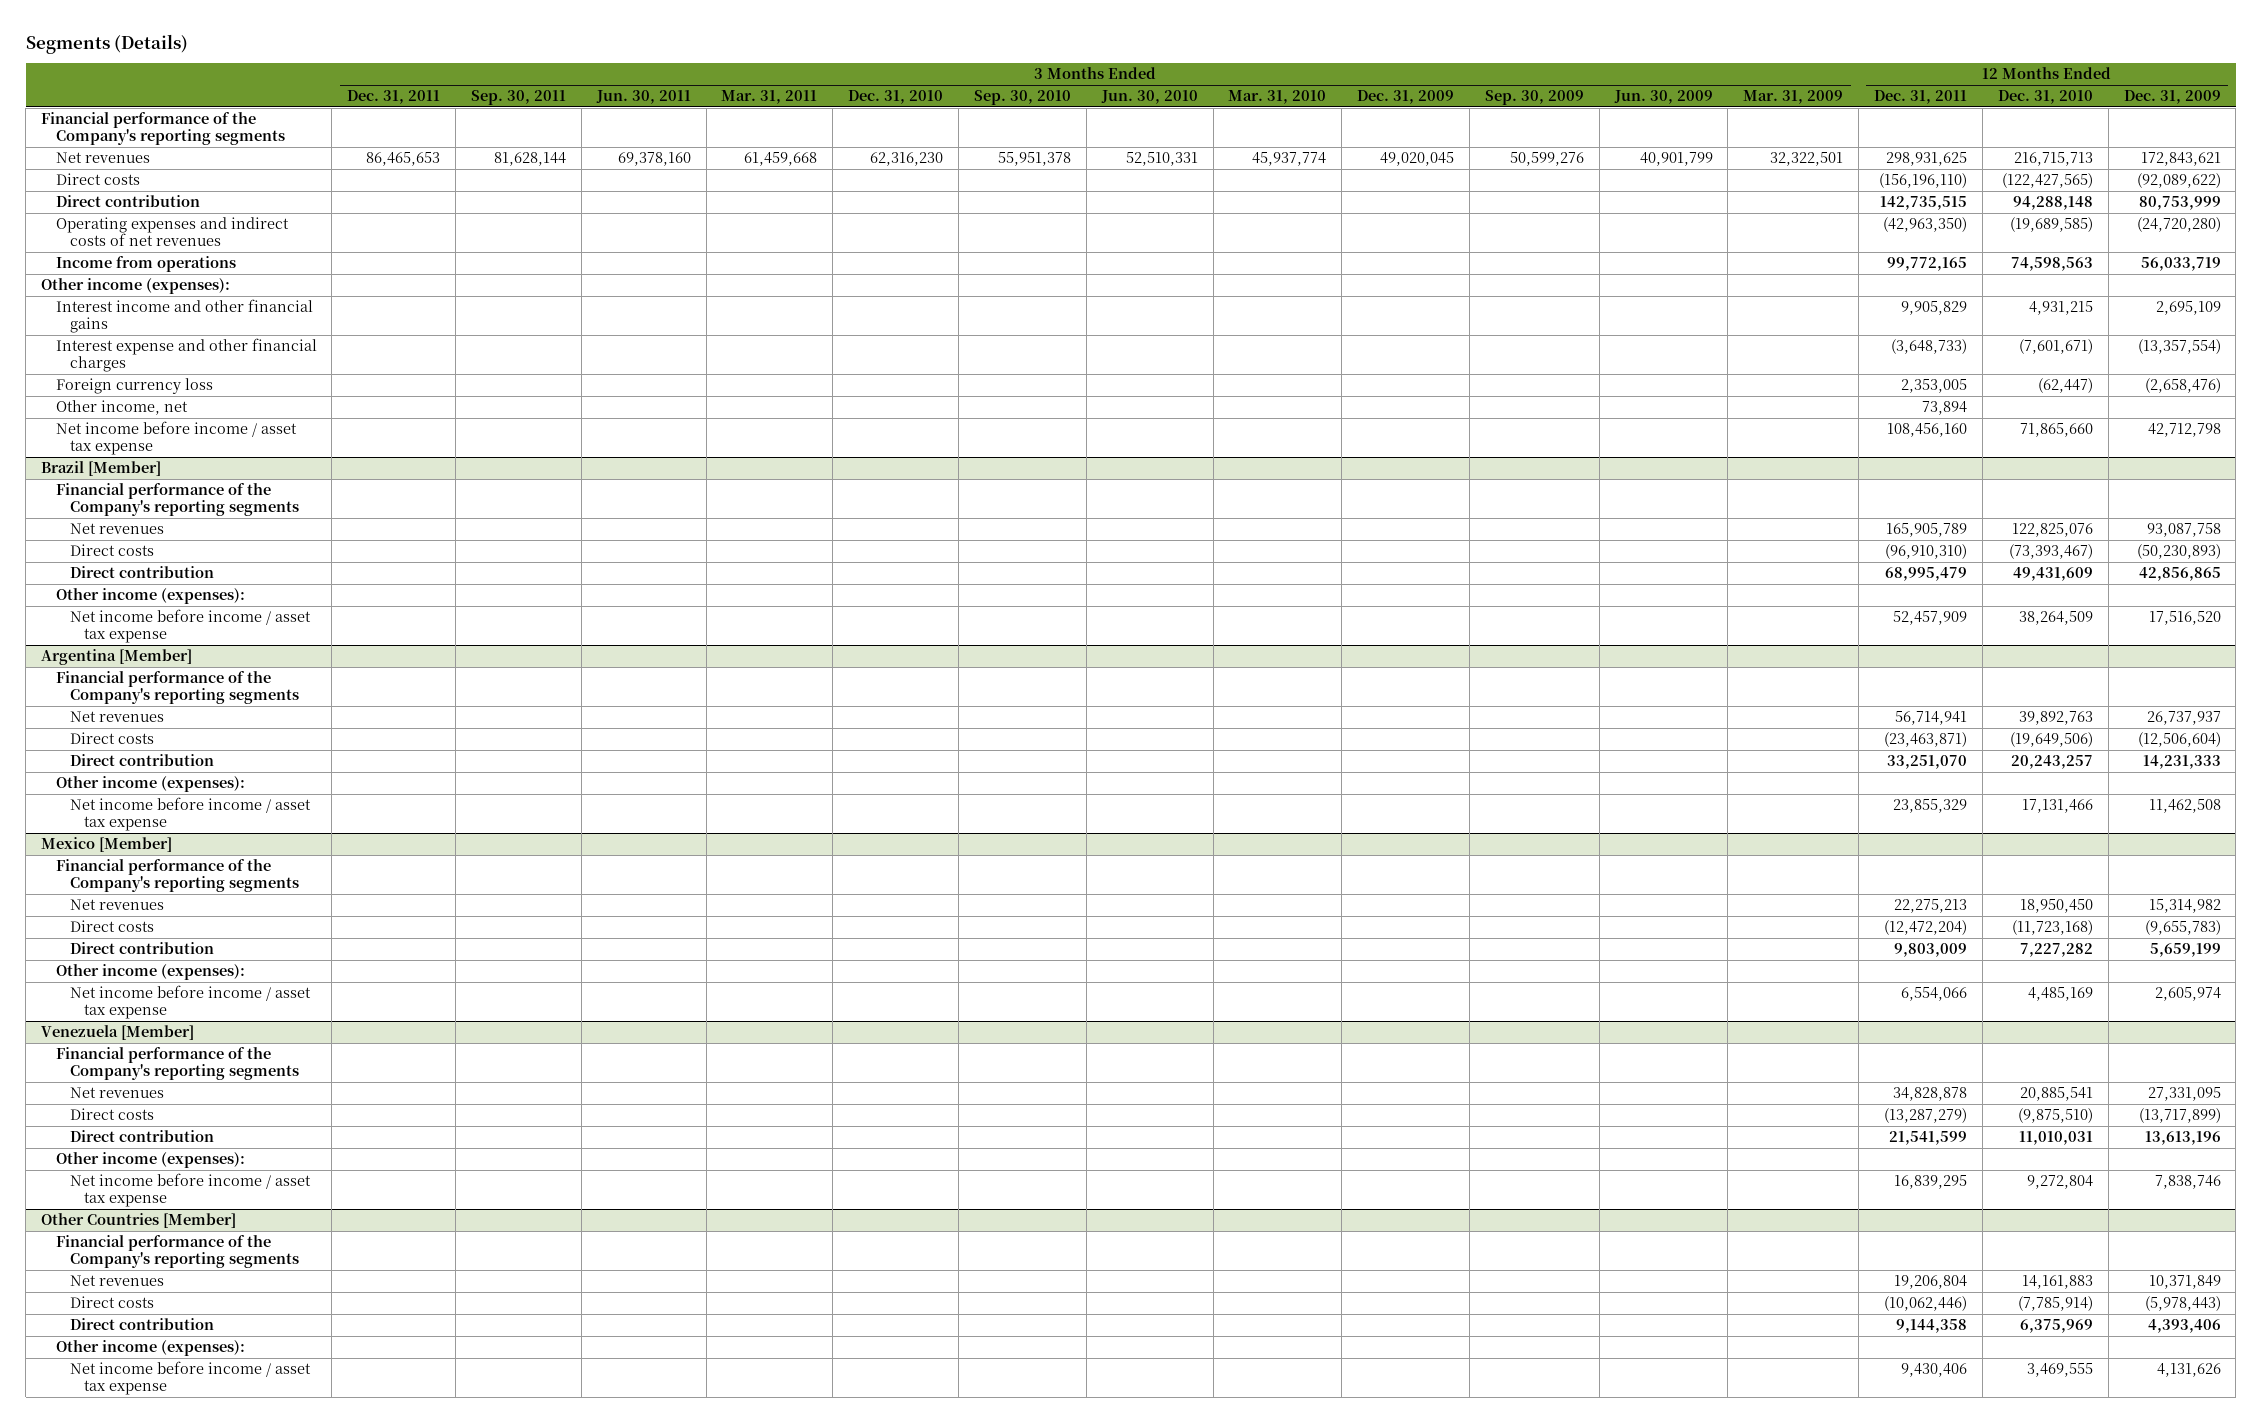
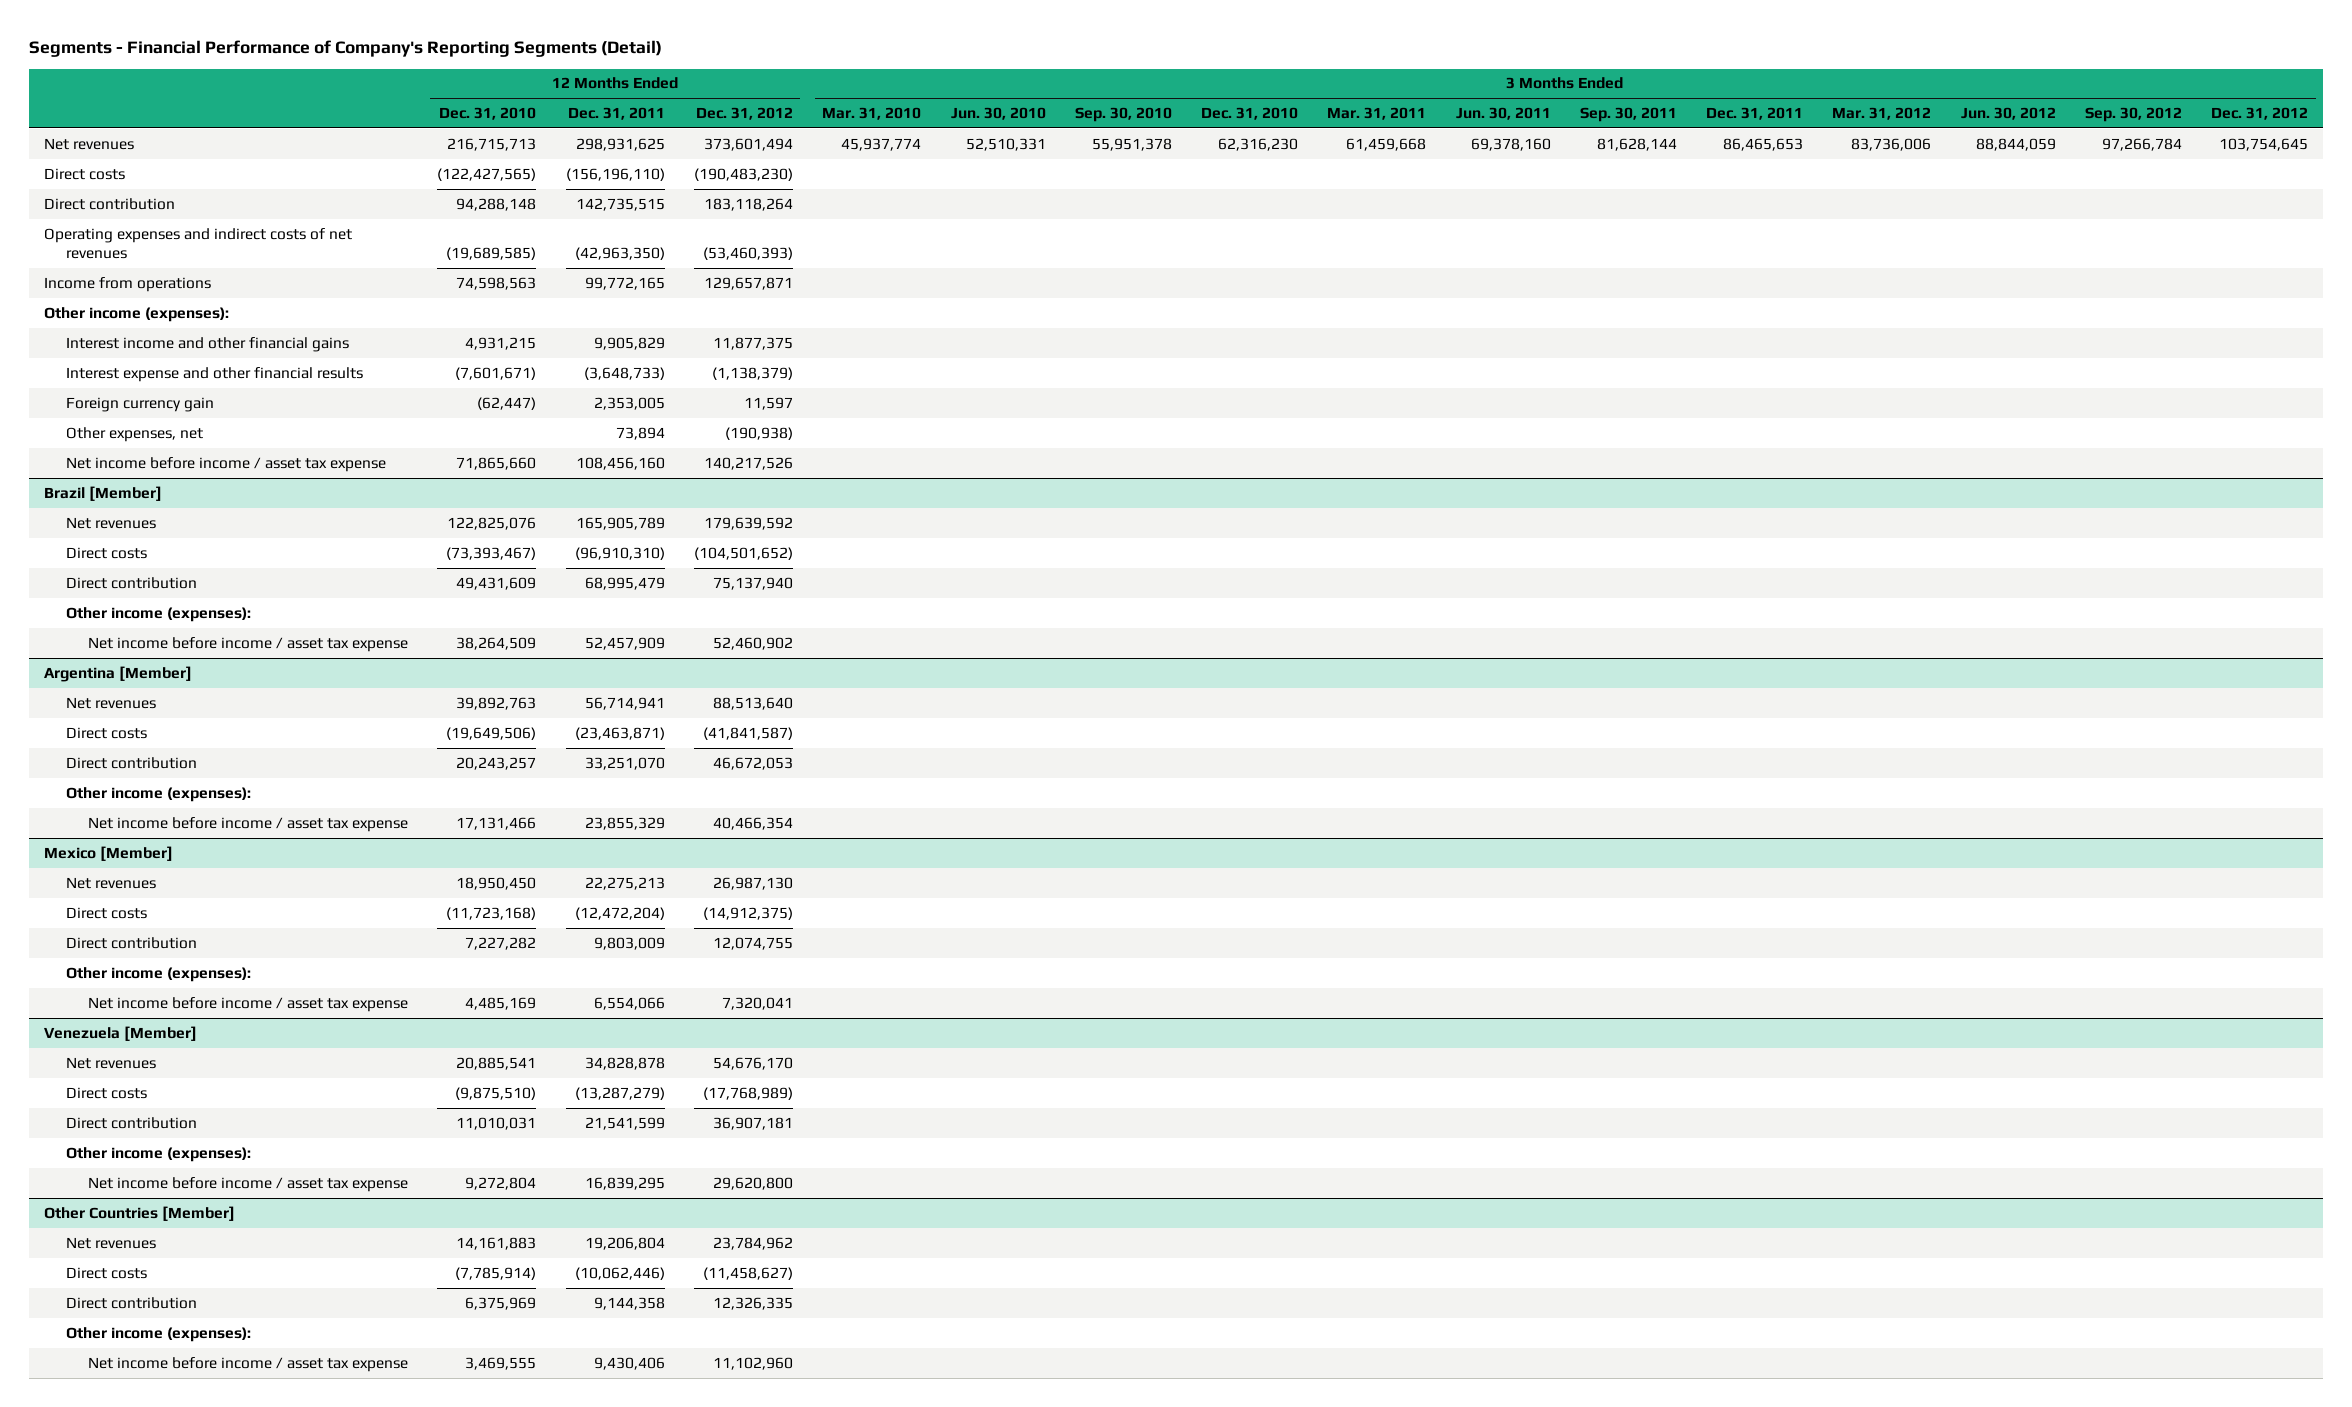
- Segments (Details)
+ Segments - Financial Performance of Company's Reporting Segments (Detail)
- | 3 Months Ended Dec. 31, 2011 | 3 Months Ended Sep. 30, 2011 | 3 Months Ended Jun. 30, 2011 | 3 Months Ended Mar. 31, 2011 | 3 Months Ended Dec. 31, 2010 | 3 Months Ended Sep. 30, 2010 | 3 Months Ended Jun. 30, 2010 | 3 Months Ended Mar. 31, 2010 | 3 Months Ended Dec. 31, 2009 | 3 Months Ended Sep. 30, 2009 | 3 Months Ended Jun. 30, 2009 | 3 Months Ended Mar. 31, 2009 | 12 Months Ended Dec. 31, 2011 | 12 Months Ended Dec. 31, 2010 | 12 Months Ended Dec. 31, 2009
+ | 12 Months Ended Dec. 31, 2010 | 12 Months Ended Dec. 31, 2011 | 12 Months Ended Dec. 31, 2012 | 3 Months Ended Mar. 31, 2010 | 3 Months Ended Jun. 30, 2010 | 3 Months Ended Sep. 30, 2010 | 3 Months Ended Dec. 31, 2010 | 3 Months Ended Mar. 31, 2011 | 3 Months Ended Jun. 30, 2011 | 3 Months Ended Sep. 30, 2011 | 3 Months Ended Dec. 31, 2011 | 3 Months Ended Mar. 31, 2012 | 3 Months Ended Jun. 30, 2012 | 3 Months Ended Sep. 30, 2012 | 3 Months Ended Dec. 31, 2012
- Financial performance of the Company's reporting segments
- Interest expense and other financial charges | | | | | | | | | | | | | (3,648,733) | (7,601,671) | (13,357,554)
- Foreign currency loss | | | | | | | | | | | | | 2,353,005 | (62,447) | (2,658,476)
- Other income, net | | | | | | | | | | | | | 73,894 | |
+ Interest expense and other financial results | (7,601,671) | (3,648,733) | (1,138,379) | | | | | | | | | | | |
+ Foreign currency gain | (62,447) | 2,353,005 | 11,597 | | | | | | | | | | | |
+ Other expenses, net | | 73,894 | (190,938) | | | | | | | | | | | |
@ Brazil [Member]
- Financial performance of the Company's reporting segments
@ Argentina [Member]
- Financial performance of the Company's reporting segments
@ Mexico [Member]
- Financial performance of the Company's reporting segments
@ Venezuela [Member]
- Financial performance of the Company's reporting segments
@ Other Countries [Member]
- Financial performance of the Company's reporting segments

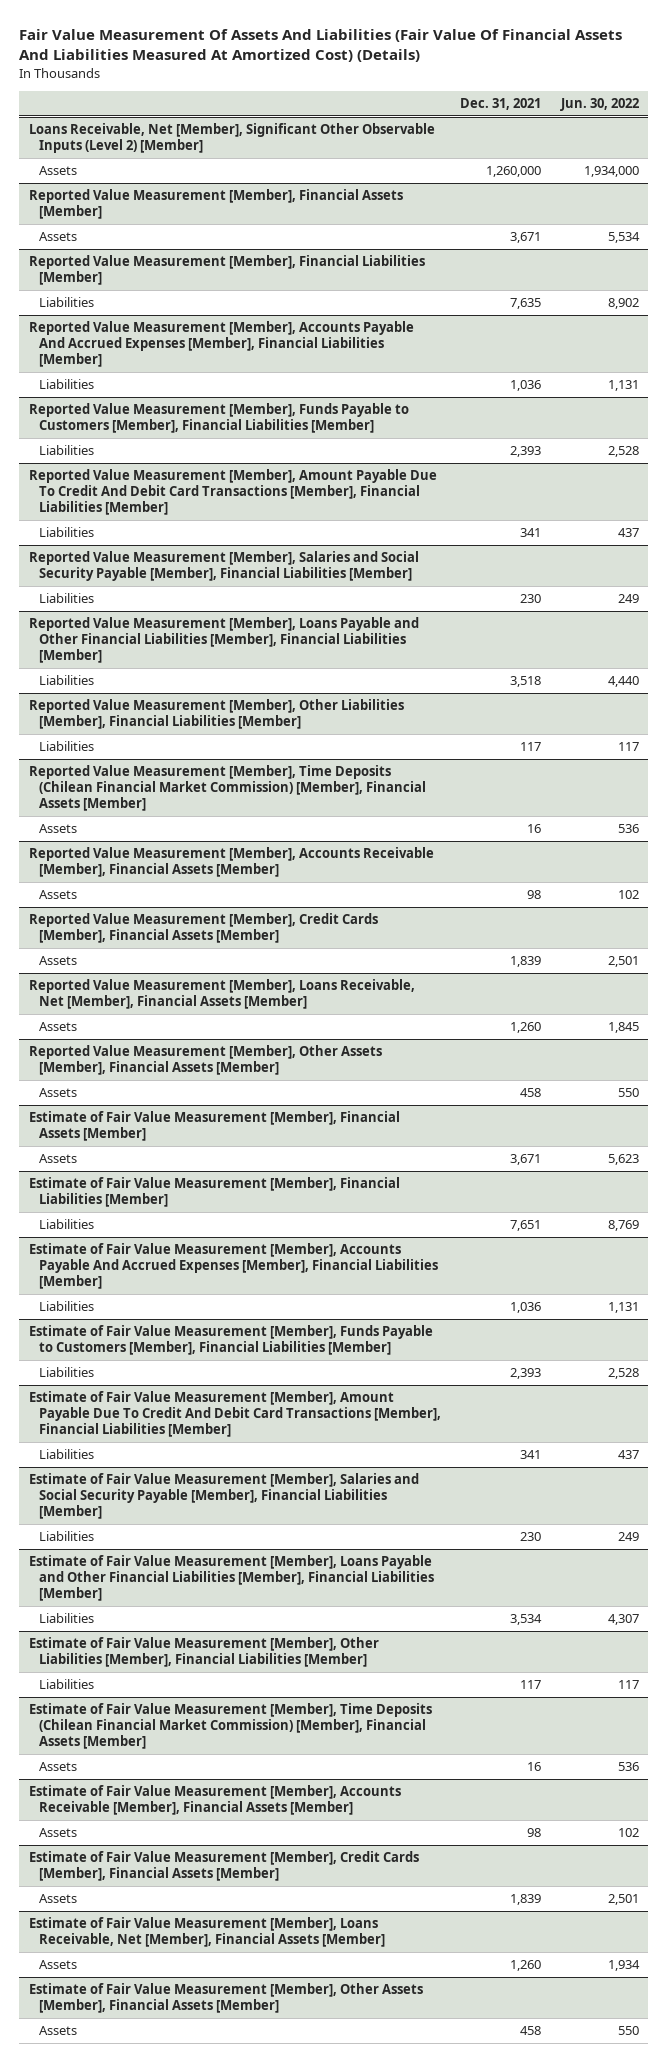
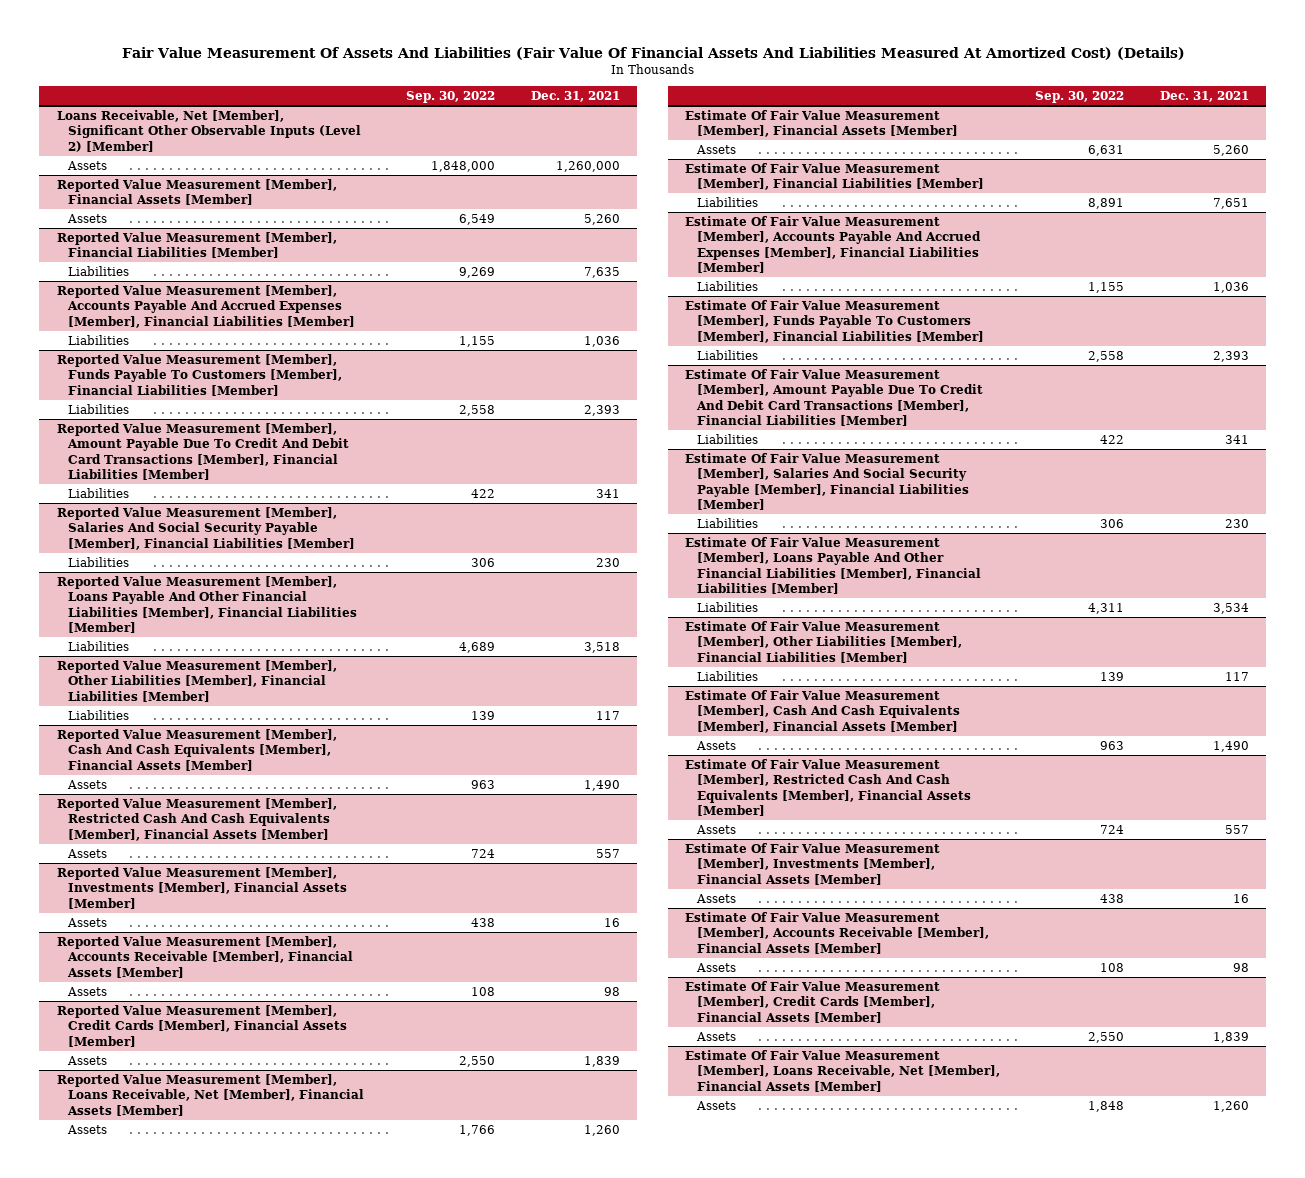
- | Dec. 31, 2021 | Jun. 30, 2022
+ | Sep. 30, 2022 | Dec. 31, 2021
@ Reported Value Measurement [Member], Financial Assets [Member]
- Assets | 3,671 | 5,534
+ Assets | 6,549 | 5,260
- Reported Value Measurement [Member], Funds Payable to Customers [Member], Financial Liabilities [Member]
+ Reported Value Measurement [Member], Funds Payable To Customers [Member], Financial Liabilities [Member]
- Reported Value Measurement [Member], Salaries and Social Security Payable [Member], Financial Liabilities [Member]
+ Reported Value Measurement [Member], Salaries And Social Security Payable [Member], Financial Liabilities [Member]
- Reported Value Measurement [Member], Loans Payable and Other Financial Liabilities [Member], Financial Liabilities [Member]
+ Reported Value Measurement [Member], Loans Payable And Other Financial Liabilities [Member], Financial Liabilities [Member]
- Reported Value Measurement [Member], Time Deposits (Chilean Financial Market Commission) [Member], Financial Assets [Member]
+ Reported Value Measurement [Member], Cash And Cash Equivalents [Member], Financial Assets [Member]
+ Assets | 963 | 1,490
+ Reported Value Measurement [Member], Restricted Cash And Cash Equivalents [Member], Financial Assets [Member]
+ Assets | 724 | 557
+ Reported Value Measurement [Member], Investments [Member], Financial Assets [Member]
- Reported Value Measurement [Member], Other Assets [Member], Financial Assets [Member]
- Assets | 458 | 550
- Estimate of Fair Value Measurement [Member], Financial Assets [Member]
- Assets | 3,671 | 5,623
- Estimate of Fair Value Measurement [Member], Financial Liabilities [Member]
+ Estimate Of Fair Value Measurement [Member], Financial Assets [Member]
+ Assets | 6,631 | 5,260
+ Estimate Of Fair Value Measurement [Member], Financial Liabilities [Member]
- Estimate of Fair Value Measurement [Member], Accounts Payable And Accrued Expenses [Member], Financial Liabilities [Member]
+ Estimate Of Fair Value Measurement [Member], Accounts Payable And Accrued Expenses [Member], Financial Liabilities [Member]
- Estimate of Fair Value Measurement [Member], Funds Payable to Customers [Member], Financial Liabilities [Member]
+ Estimate Of Fair Value Measurement [Member], Funds Payable To Customers [Member], Financial Liabilities [Member]
- Estimate of Fair Value Measurement [Member], Amount Payable Due To Credit And Debit Card Transactions [Member], Financial Liabilities [Member]
+ Estimate Of Fair Value Measurement [Member], Amount Payable Due To Credit And Debit Card Transactions [Member], Financial Liabilities [Member]
- Estimate of Fair Value Measurement [Member], Salaries and Social Security Payable [Member], Financial Liabilities [Member]
+ Estimate Of Fair Value Measurement [Member], Salaries And Social Security Payable [Member], Financial Liabilities [Member]
- Estimate of Fair Value Measurement [Member], Loans Payable and Other Financial Liabilities [Member], Financial Liabilities [Member]
+ Estimate Of Fair Value Measurement [Member], Loans Payable And Other Financial Liabilities [Member], Financial Liabilities [Member]
- Estimate of Fair Value Measurement [Member], Other Liabilities [Member], Financial Liabilities [Member]
+ Estimate Of Fair Value Measurement [Member], Other Liabilities [Member], Financial Liabilities [Member]
- Estimate of Fair Value Measurement [Member], Time Deposits (Chilean Financial Market Commission) [Member], Financial Assets [Member]
+ Estimate Of Fair Value Measurement [Member], Cash And Cash Equivalents [Member], Financial Assets [Member]
+ Assets | 963 | 1,490
+ Estimate Of Fair Value Measurement [Member], Restricted Cash And Cash Equivalents [Member], Financial Assets [Member]
+ Assets | 724 | 557
+ Estimate Of Fair Value Measurement [Member], Investments [Member], Financial Assets [Member]
- Estimate of Fair Value Measurement [Member], Accounts Receivable [Member], Financial Assets [Member]
+ Estimate Of Fair Value Measurement [Member], Accounts Receivable [Member], Financial Assets [Member]
- Estimate of Fair Value Measurement [Member], Credit Cards [Member], Financial Assets [Member]
+ Estimate Of Fair Value Measurement [Member], Credit Cards [Member], Financial Assets [Member]
- Estimate of Fair Value Measurement [Member], Loans Receivable, Net [Member], Financial Assets [Member]
+ Estimate Of Fair Value Measurement [Member], Loans Receivable, Net [Member], Financial Assets [Member]
- Estimate of Fair Value Measurement [Member], Other Assets [Member], Financial Assets [Member]
- Assets | 458 | 550

